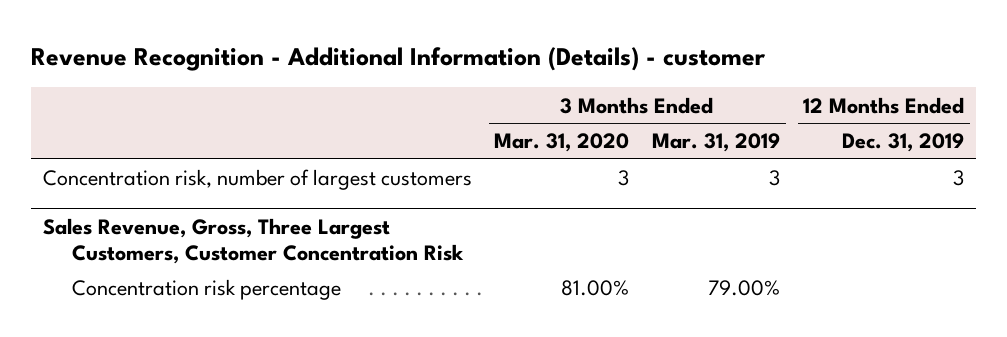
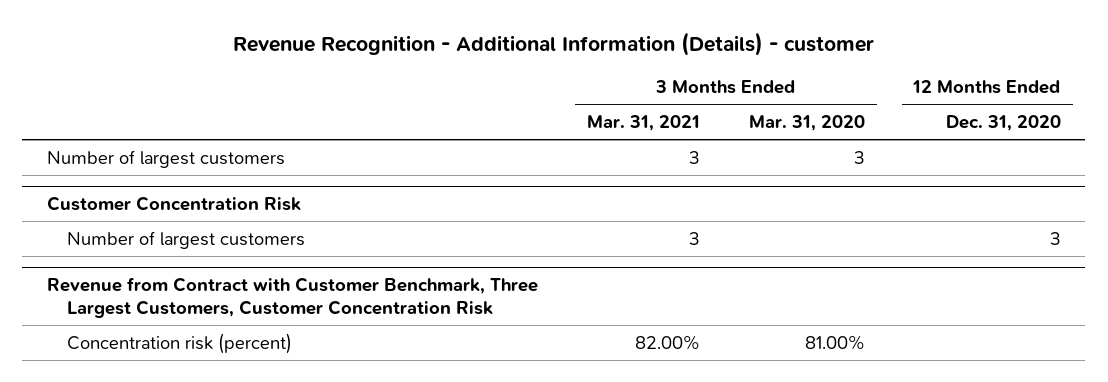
- | 3 Months Ended Mar. 31, 2020 | 3 Months Ended Mar. 31, 2019 | 12 Months Ended Dec. 31, 2019
+ | 3 Months Ended Mar. 31, 2021 | 3 Months Ended Mar. 31, 2020 | 12 Months Ended Dec. 31, 2020
- Concentration risk, number of largest customers | 3 | 3 | 3
- Sales Revenue, Gross, Three Largest Customers, Customer Concentration Risk
- Concentration risk percentage | 81.00% | 79.00% |
+ Number of largest customers | 3 | 3 |
+ Customer Concentration Risk
+ Number of largest customers | 3 | | 3
+ Revenue from Contract with Customer Benchmark, Three Largest Customers, Customer Concentration Risk
+ Concentration risk (percent) | 82.00% | 81.00% |

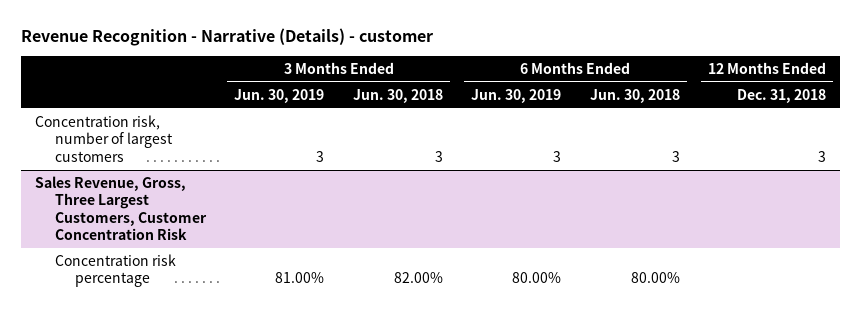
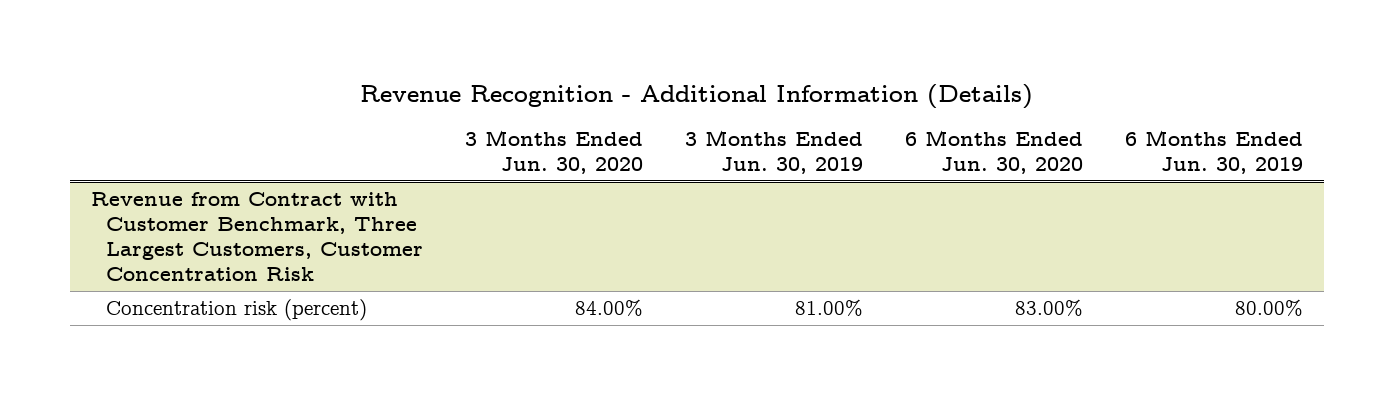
- Revenue Recognition - Narrative (Details) - customer
+ Revenue Recognition - Additional Information (Details)
- | 3 Months Ended Jun. 30, 2019 | 3 Months Ended Jun. 30, 2018 | 6 Months Ended Jun. 30, 2019 | 6 Months Ended Jun. 30, 2018 | 12 Months Ended Dec. 31, 2018
+ | 3 Months Ended Jun. 30, 2020 | 3 Months Ended Jun. 30, 2019 | 6 Months Ended Jun. 30, 2020 | 6 Months Ended Jun. 30, 2019
- Concentration risk, number of largest customers | 3 | 3 | 3 | 3 | 3
- Sales Revenue, Gross, Three Largest Customers, Customer Concentration Risk
- Concentration risk percentage | 81.00% | 82.00% | 80.00% | 80.00% |
+ Revenue from Contract with Customer Benchmark, Three Largest Customers, Customer Concentration Risk
+ Concentration risk (percent) | 84.00% | 81.00% | 83.00% | 80.00%

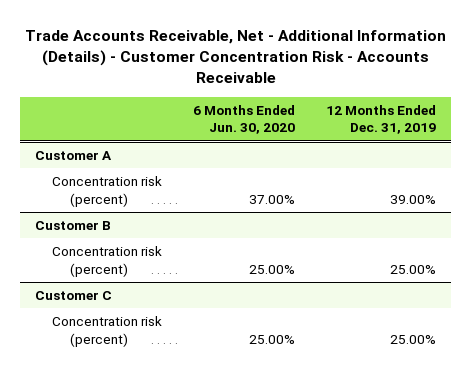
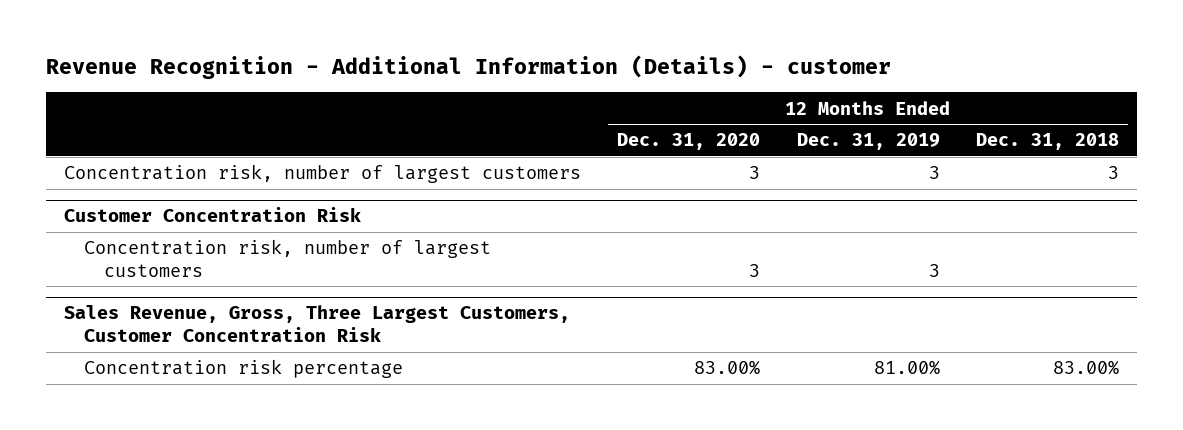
- Trade Accounts Receivable, Net - Additional Information (Details) - Customer Concentration Risk - Accounts Receivable
+ Revenue Recognition - Additional Information (Details) - customer
- | 6 Months Ended Jun. 30, 2020 | 12 Months Ended Dec. 31, 2019
+ | 12 Months Ended Dec. 31, 2020 | 12 Months Ended Dec. 31, 2019 | 12 Months Ended Dec. 31, 2018
- Customer A
- Concentration risk (percent) | 37.00% | 39.00%
- Customer B
- Concentration risk (percent) | 25.00% | 25.00%
- Customer C
- Concentration risk (percent) | 25.00% | 25.00%
+ Concentration risk, number of largest customers | 3 | 3 | 3
+ Customer Concentration Risk
+ Concentration risk, number of largest customers | 3 | 3 |
+ Sales Revenue, Gross, Three Largest Customers, Customer Concentration Risk
+ Concentration risk percentage | 83.00% | 81.00% | 83.00%

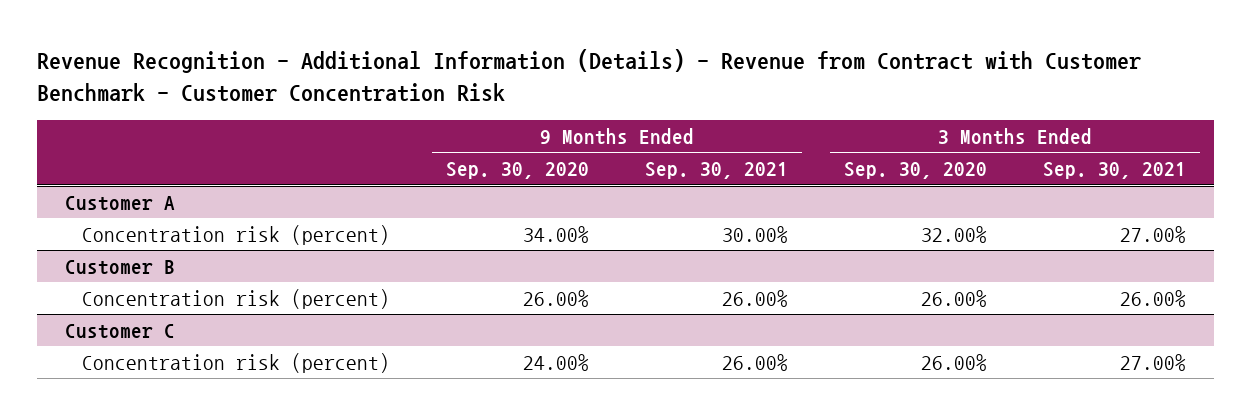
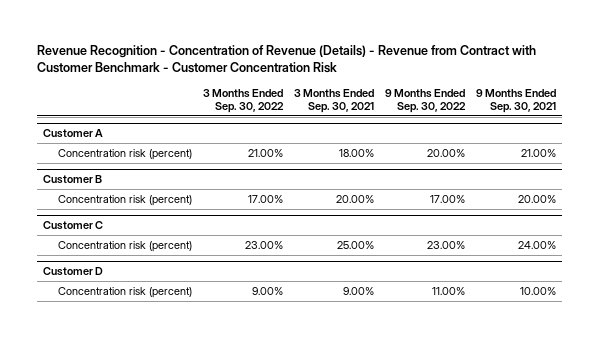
- Revenue Recognition - Additional Information (Details) - Revenue from Contract with Customer Benchmark - Customer Concentration Risk
+ Revenue Recognition - Concentration of Revenue (Details) - Revenue from Contract with Customer Benchmark - Customer Concentration Risk
- | 9 Months Ended Sep. 30, 2020 | 9 Months Ended Sep. 30, 2021 | 3 Months Ended Sep. 30, 2020 | 3 Months Ended Sep. 30, 2021
+ | 3 Months Ended Sep. 30, 2022 | 3 Months Ended Sep. 30, 2021 | 9 Months Ended Sep. 30, 2022 | 9 Months Ended Sep. 30, 2021
@ Customer A
- Concentration risk (percent) | 34.00% | 30.00% | 32.00% | 27.00%
+ Concentration risk (percent) | 21.00% | 18.00% | 20.00% | 21.00%
@ Customer B
- Concentration risk (percent) | 26.00% | 26.00% | 26.00% | 26.00%
+ Concentration risk (percent) | 17.00% | 20.00% | 17.00% | 20.00%
@ Customer C
- Concentration risk (percent) | 24.00% | 26.00% | 26.00% | 27.00%
+ Concentration risk (percent) | 23.00% | 25.00% | 23.00% | 24.00%
+ Customer D
+ Concentration risk (percent) | 9.00% | 9.00% | 11.00% | 10.00%

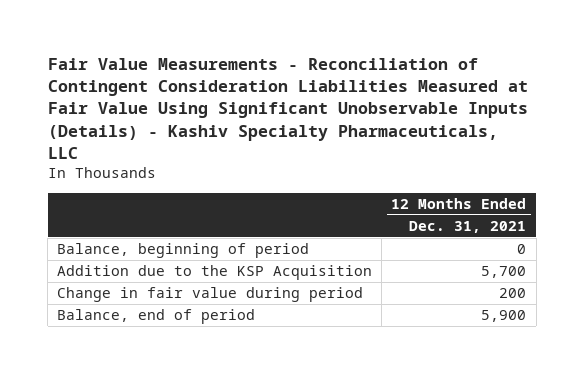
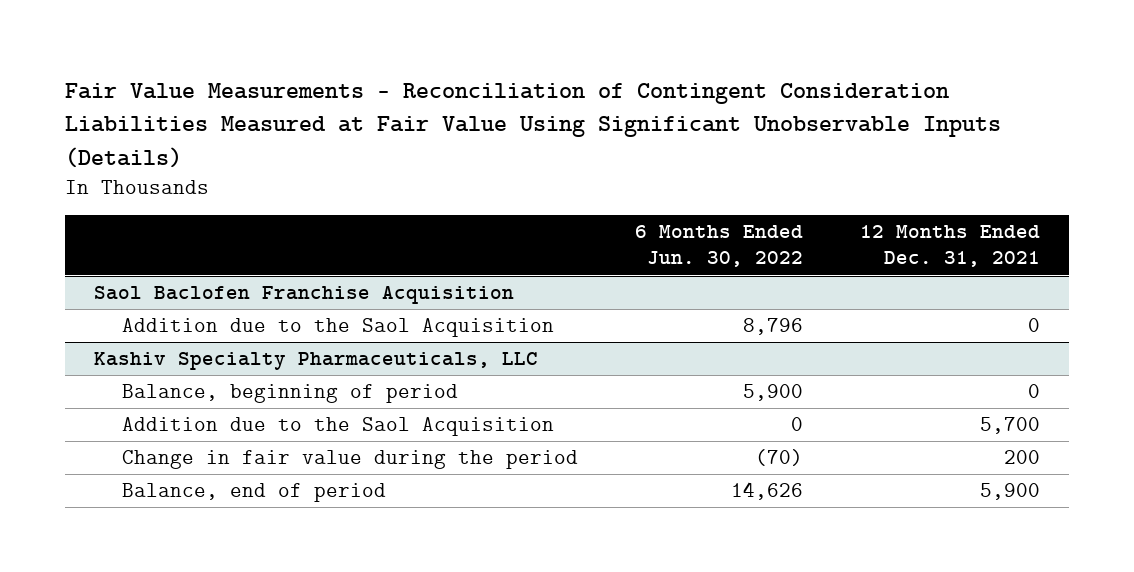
- Fair Value Measurements - Reconciliation of Contingent Consideration Liabilities Measured at Fair Value Using Significant Unobservable Inputs (Details) - Kashiv Specialty Pharmaceuticals, LLC
+ Fair Value Measurements - Reconciliation of Contingent Consideration Liabilities Measured at Fair Value Using Significant Unobservable Inputs (Details)
- | 12 Months Ended Dec. 31, 2021
+ | 6 Months Ended Jun. 30, 2022 | 12 Months Ended Dec. 31, 2021
+ Saol Baclofen Franchise Acquisition
+ Addition due to the Saol Acquisition | 8,796 | 0
+ Kashiv Specialty Pharmaceuticals, LLC
- Addition due to the KSP Acquisition | 5,700
- Change in fair value during period | 200
+ Addition due to the Saol Acquisition | 0 | 5,700
+ Change in fair value during the period | (70) | 200

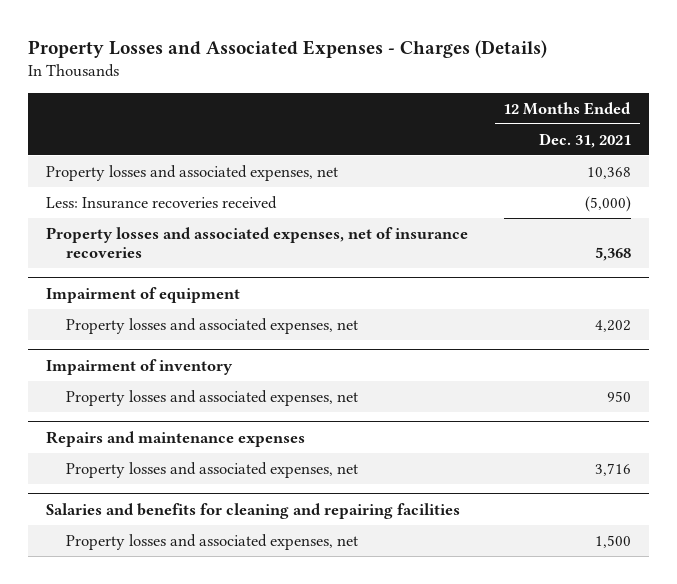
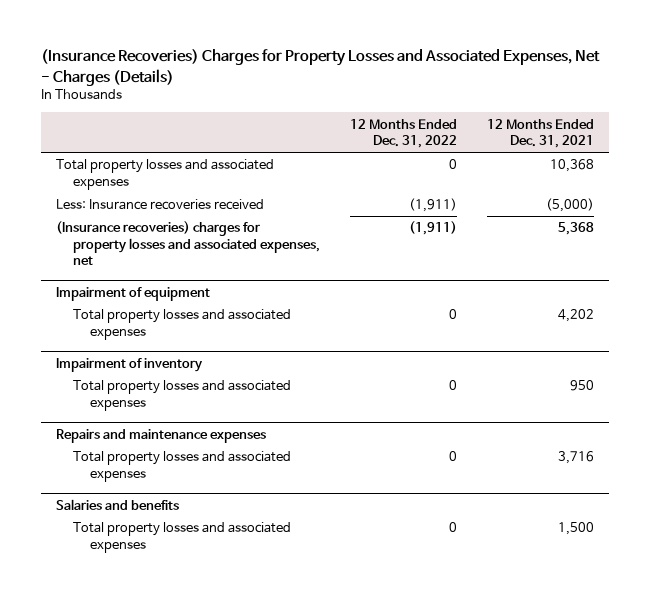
- Property Losses and Associated Expenses - Charges (Details)
+ (Insurance Recoveries) Charges for Property Losses and Associated Expenses, Net - Charges (Details)
- | 12 Months Ended Dec. 31, 2021
+ | 12 Months Ended Dec. 31, 2022 | 12 Months Ended Dec. 31, 2021
- Property losses and associated expenses, net | 10,368
+ Total property losses and associated expenses | 0 | 10,368
- Property losses and associated expenses, net of insurance recoveries | 5,368
+ (Insurance recoveries) charges for property losses and associated expenses, net | (1,911) | 5,368
@ Impairment of equipment
- Property losses and associated expenses, net | 4,202
+ Total property losses and associated expenses | 0 | 4,202
@ Impairment of inventory
- Property losses and associated expenses, net | 950
+ Total property losses and associated expenses | 0 | 950
@ Repairs and maintenance expenses
- Property losses and associated expenses, net | 3,716
- Salaries and benefits for cleaning and repairing facilities
- Property losses and associated expenses, net | 1,500
@ Repairs and maintenance expenses
+ Total property losses and associated expenses | 0 | 3,716
+ Salaries and benefits
+ Total property losses and associated expenses | 0 | 1,500

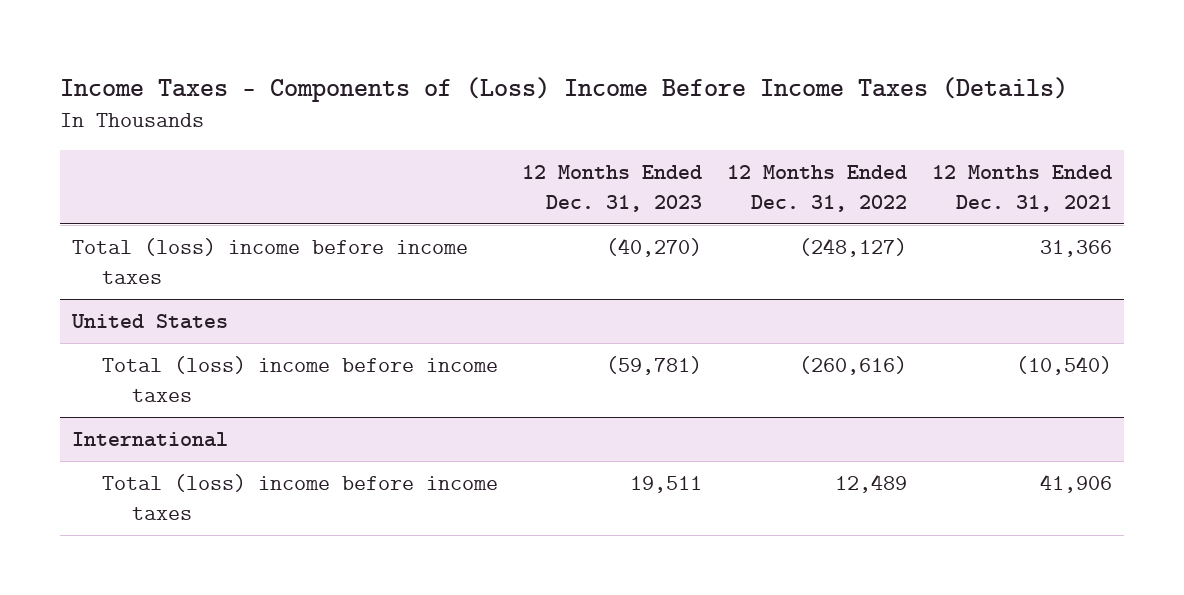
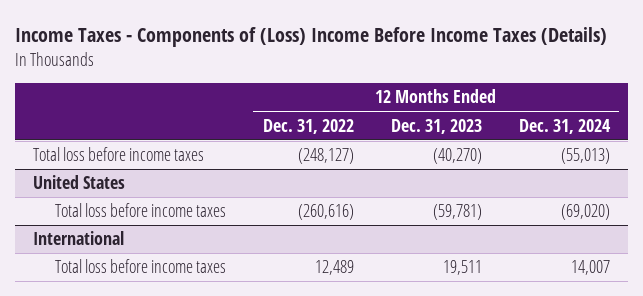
- | 12 Months Ended Dec. 31, 2023 | 12 Months Ended Dec. 31, 2022 | 12 Months Ended Dec. 31, 2021
+ | 12 Months Ended Dec. 31, 2022 | 12 Months Ended Dec. 31, 2023 | 12 Months Ended Dec. 31, 2024
- Total (loss) income before income taxes | (40,270) | (248,127) | 31,366
+ Total loss before income taxes | (248,127) | (40,270) | (55,013)
@ United States
- Total (loss) income before income taxes | (59,781) | (260,616) | (10,540)
+ Total loss before income taxes | (260,616) | (59,781) | (69,020)
@ International
- Total (loss) income before income taxes | 19,511 | 12,489 | 41,906
+ Total loss before income taxes | 12,489 | 19,511 | 14,007

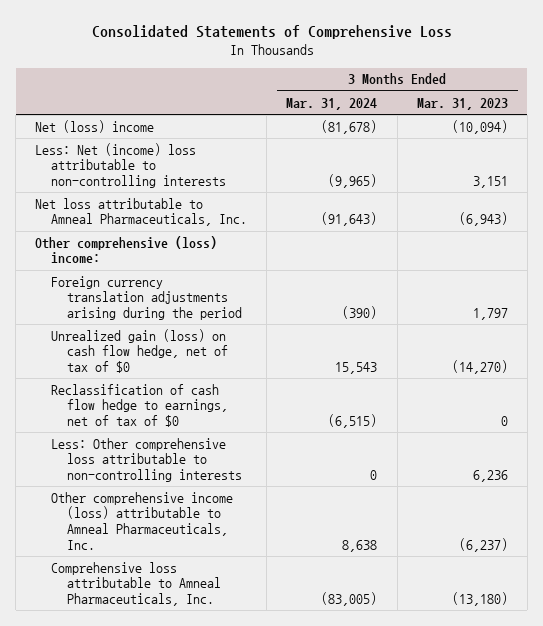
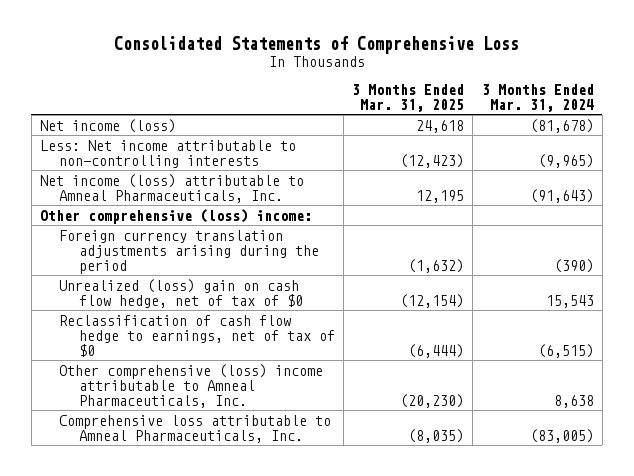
- | 3 Months Ended Mar. 31, 2024 | 3 Months Ended Mar. 31, 2023
+ | 3 Months Ended Mar. 31, 2025 | 3 Months Ended Mar. 31, 2024
- Net (loss) income | (81,678) | (10,094)
- Less: Net (income) loss attributable to non-controlling interests | (9,965) | 3,151
- Net loss attributable to Amneal Pharmaceuticals, Inc. | (91,643) | (6,943)
+ Net income (loss) | 24,618 | (81,678)
+ Less: Net income attributable to non-controlling interests | (12,423) | (9,965)
+ Net income (loss) attributable to Amneal Pharmaceuticals, Inc. | 12,195 | (91,643)
- Unrealized gain (loss) on cash flow hedge, net of tax of $0 | 15,543 | (14,270)
+ Unrealized (loss) gain on cash flow hedge, net of tax of $0 | (12,154) | 15,543
- Less: Other comprehensive loss attributable to non-controlling interests | 0 | 6,236
- Other comprehensive income (loss) attributable to Amneal Pharmaceuticals, Inc. | 8,638 | (6,237)
+ Other comprehensive (loss) income attributable to Amneal Pharmaceuticals, Inc. | (20,230) | 8,638

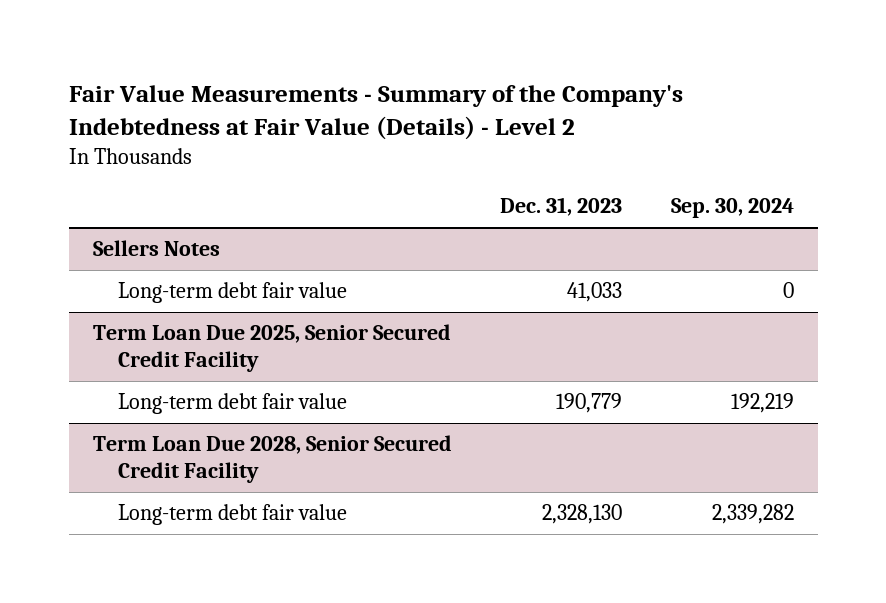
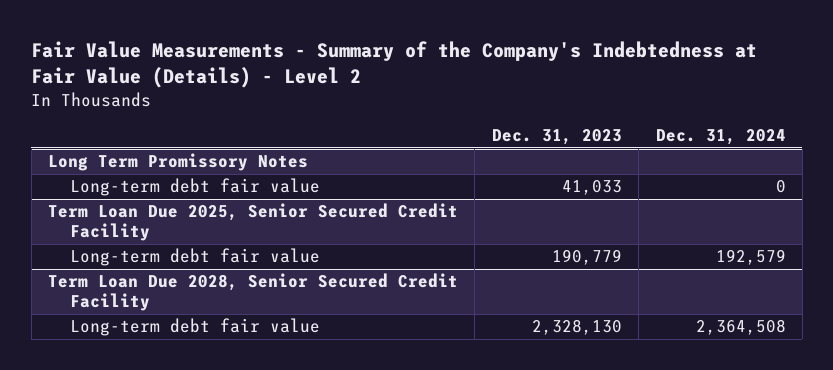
- | Dec. 31, 2023 | Sep. 30, 2024
+ | Dec. 31, 2023 | Dec. 31, 2024
- Sellers Notes
+ Long Term Promissory Notes

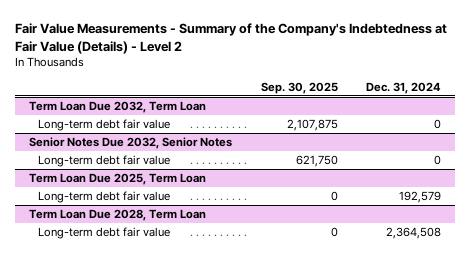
- | Dec. 31, 2023 | Dec. 31, 2024
+ | Sep. 30, 2025 | Dec. 31, 2024
- Long Term Promissory Notes
+ Term Loan Due 2032, Term Loan
- Term Loan Due 2025, Senior Secured Credit Facility
+ Senior Notes Due 2032, Senior Notes
+ Long-term debt fair value | 621,750 | 0
+ Term Loan Due 2025, Term Loan
- Term Loan Due 2028, Senior Secured Credit Facility
+ Term Loan Due 2028, Term Loan

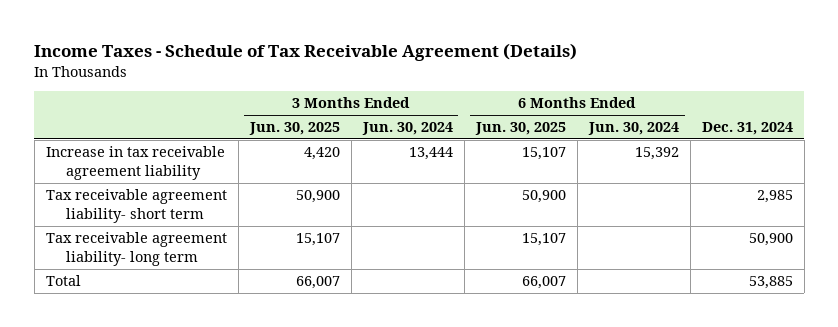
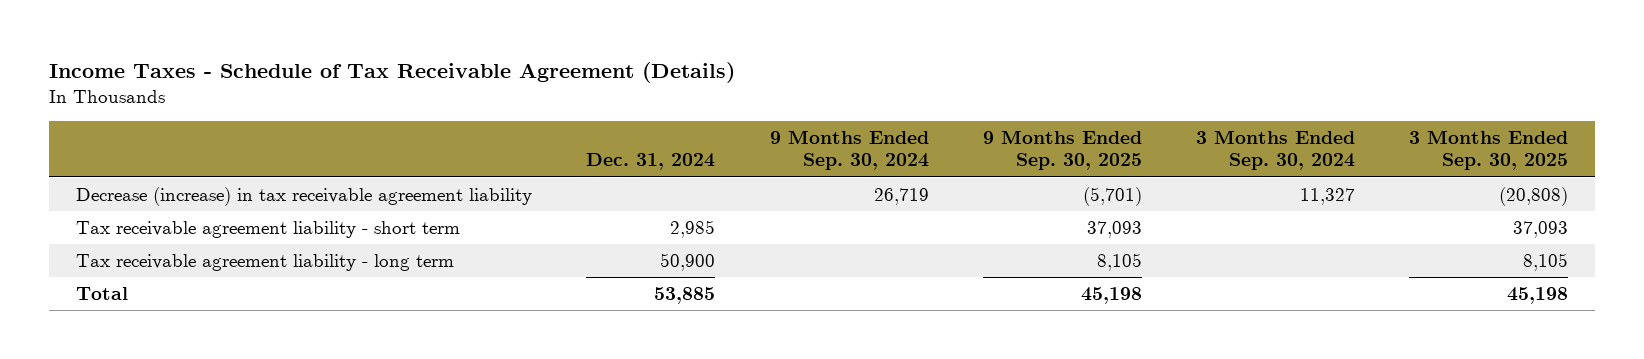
- | 3 Months Ended Jun. 30, 2025 | 3 Months Ended Jun. 30, 2024 | 6 Months Ended Jun. 30, 2025 | 6 Months Ended Jun. 30, 2024 | Dec. 31, 2024
+ | Dec. 31, 2024 | 9 Months Ended Sep. 30, 2024 | 9 Months Ended Sep. 30, 2025 | 3 Months Ended Sep. 30, 2024 | 3 Months Ended Sep. 30, 2025
- Increase in tax receivable agreement liability | 4,420 | 13,444 | 15,107 | 15,392 |
- Tax receivable agreement liability- short term | 50,900 | | 50,900 | | 2,985
- Tax receivable agreement liability- long term | 15,107 | | 15,107 | | 50,900
+ Decrease (increase) in tax receivable agreement liability | | 26,719 | (5,701) | 11,327 | (20,808)
+ Tax receivable agreement liability - short term | 2,985 | | 37,093 | | 37,093
+ Tax receivable agreement liability - long term | 50,900 | | 8,105 | | 8,105

